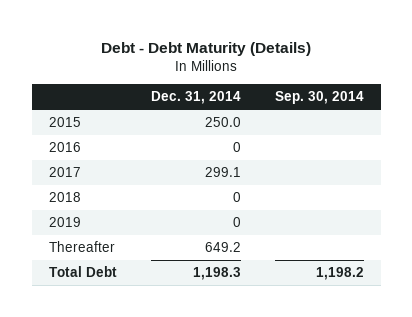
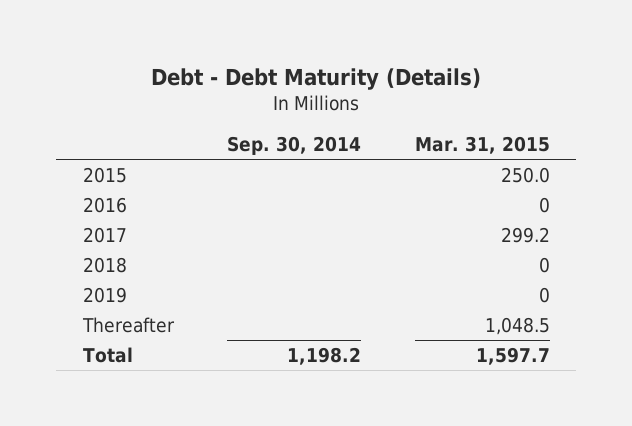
- | Dec. 31, 2014 | Sep. 30, 2014
+ | Sep. 30, 2014 | Mar. 31, 2015
- Total Debt | 1,198.3 | 1,198.2
+ Total | 1,198.2 | 1,597.7

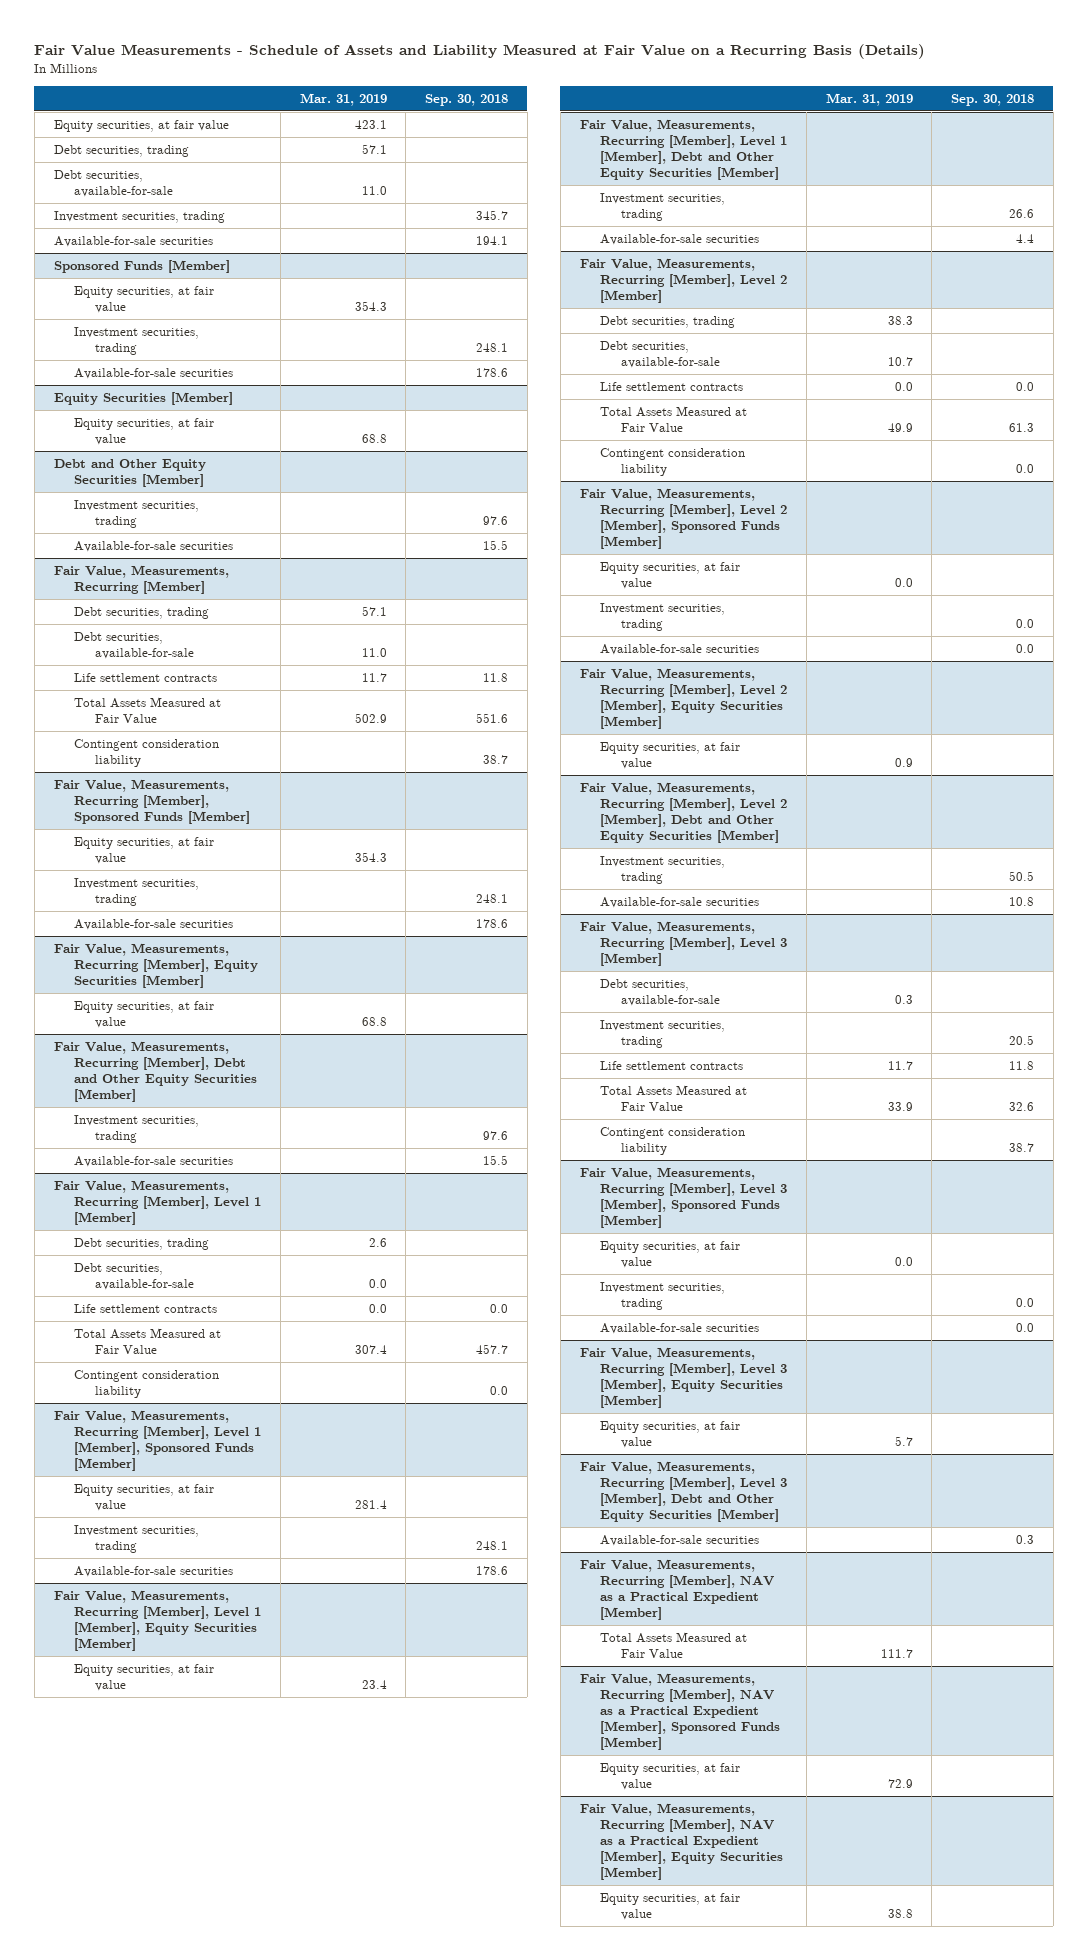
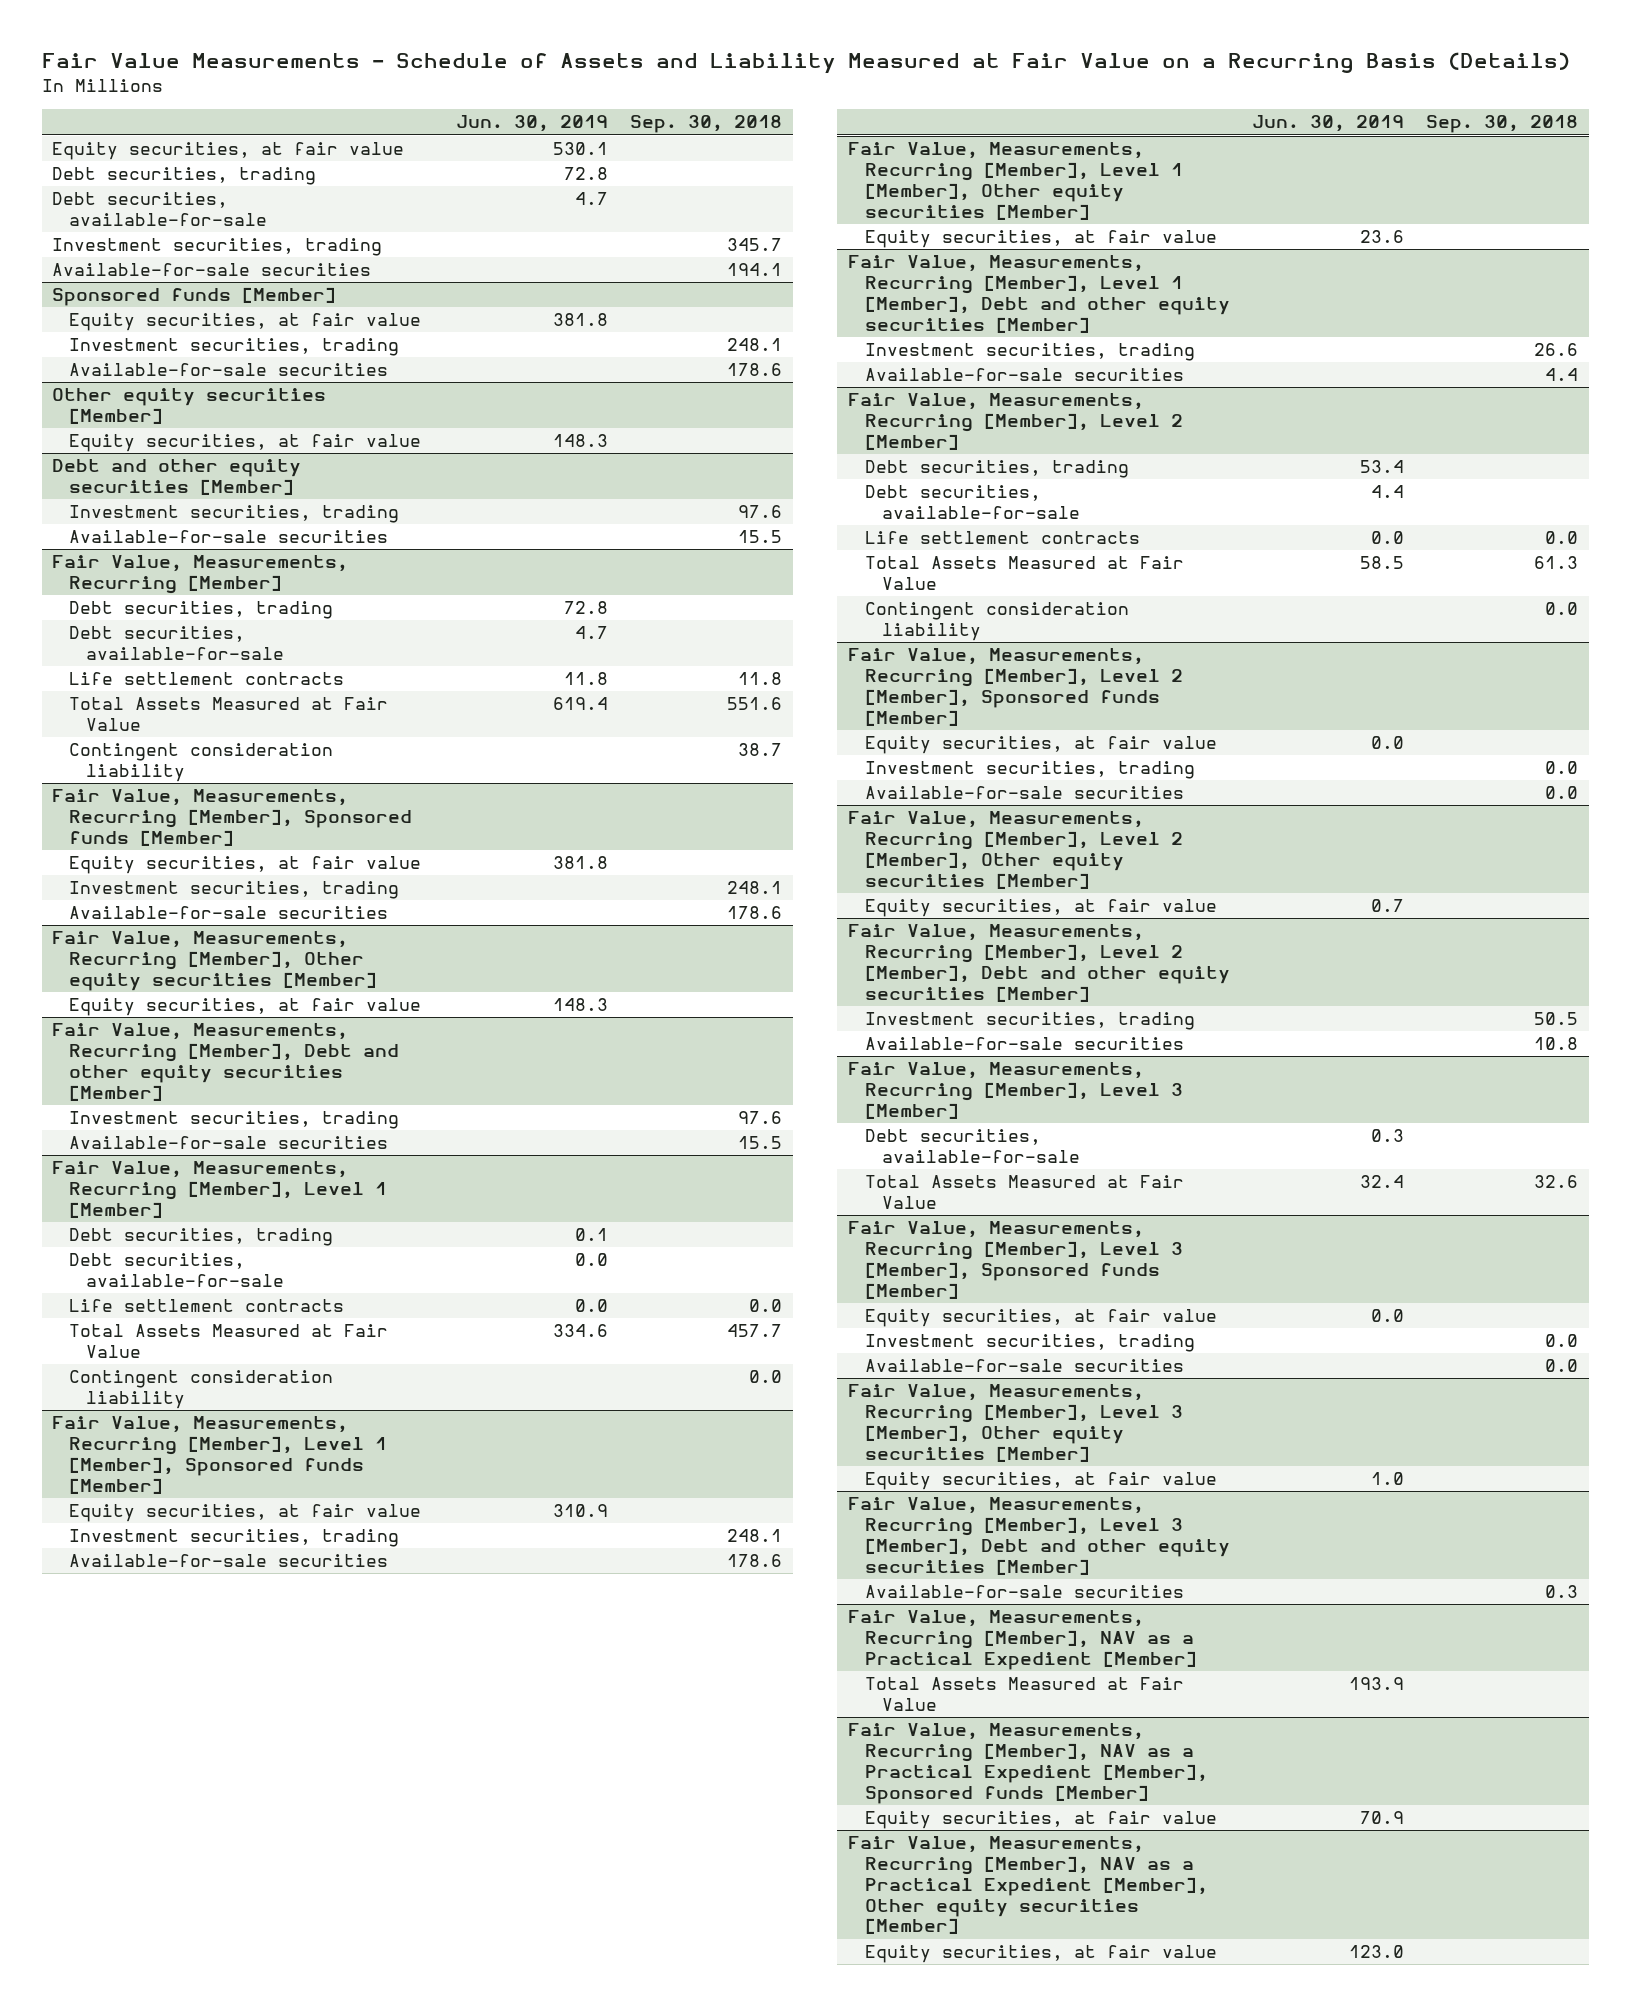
- | Mar. 31, 2019 | Sep. 30, 2018
+ | Jun. 30, 2019 | Sep. 30, 2018
- Sponsored Funds [Member]
+ Sponsored funds [Member]
- Equity Securities [Member]
+ Other equity securities [Member]
- Debt and Other Equity Securities [Member]
+ Debt and other equity securities [Member]
- Fair Value, Measurements, Recurring [Member], Sponsored Funds [Member]
+ Fair Value, Measurements, Recurring [Member], Sponsored funds [Member]
- Fair Value, Measurements, Recurring [Member], Equity Securities [Member]
+ Fair Value, Measurements, Recurring [Member], Other equity securities [Member]
- Fair Value, Measurements, Recurring [Member], Debt and Other Equity Securities [Member]
+ Fair Value, Measurements, Recurring [Member], Debt and other equity securities [Member]
- Fair Value, Measurements, Recurring [Member], Level 1 [Member], Sponsored Funds [Member]
+ Fair Value, Measurements, Recurring [Member], Level 1 [Member], Sponsored funds [Member]
- Fair Value, Measurements, Recurring [Member], Level 1 [Member], Equity Securities [Member]
+ Fair Value, Measurements, Recurring [Member], Level 1 [Member], Other equity securities [Member]
- Fair Value, Measurements, Recurring [Member], Level 1 [Member], Debt and Other Equity Securities [Member]
+ Fair Value, Measurements, Recurring [Member], Level 1 [Member], Debt and other equity securities [Member]
- Fair Value, Measurements, Recurring [Member], Level 2 [Member], Sponsored Funds [Member]
+ Fair Value, Measurements, Recurring [Member], Level 2 [Member], Sponsored funds [Member]
- Fair Value, Measurements, Recurring [Member], Level 2 [Member], Equity Securities [Member]
+ Fair Value, Measurements, Recurring [Member], Level 2 [Member], Other equity securities [Member]
- Fair Value, Measurements, Recurring [Member], Level 2 [Member], Debt and Other Equity Securities [Member]
+ Fair Value, Measurements, Recurring [Member], Level 2 [Member], Debt and other equity securities [Member]
@ Fair Value, Measurements, Recurring [Member], Level 3 [Member]
- Investment securities, trading | | 20.5
- Life settlement contracts | 11.7 | 11.8
- Contingent consideration liability | | 38.7
- Fair Value, Measurements, Recurring [Member], Level 3 [Member], Sponsored Funds [Member]
+ Fair Value, Measurements, Recurring [Member], Level 3 [Member], Sponsored funds [Member]
- Fair Value, Measurements, Recurring [Member], Level 3 [Member], Equity Securities [Member]
+ Fair Value, Measurements, Recurring [Member], Level 3 [Member], Other equity securities [Member]
- Fair Value, Measurements, Recurring [Member], Level 3 [Member], Debt and Other Equity Securities [Member]
+ Fair Value, Measurements, Recurring [Member], Level 3 [Member], Debt and other equity securities [Member]
- Fair Value, Measurements, Recurring [Member], NAV as a Practical Expedient [Member], Sponsored Funds [Member]
+ Fair Value, Measurements, Recurring [Member], NAV as a Practical Expedient [Member], Sponsored funds [Member]
- Fair Value, Measurements, Recurring [Member], NAV as a Practical Expedient [Member], Equity Securities [Member]
+ Fair Value, Measurements, Recurring [Member], NAV as a Practical Expedient [Member], Other equity securities [Member]

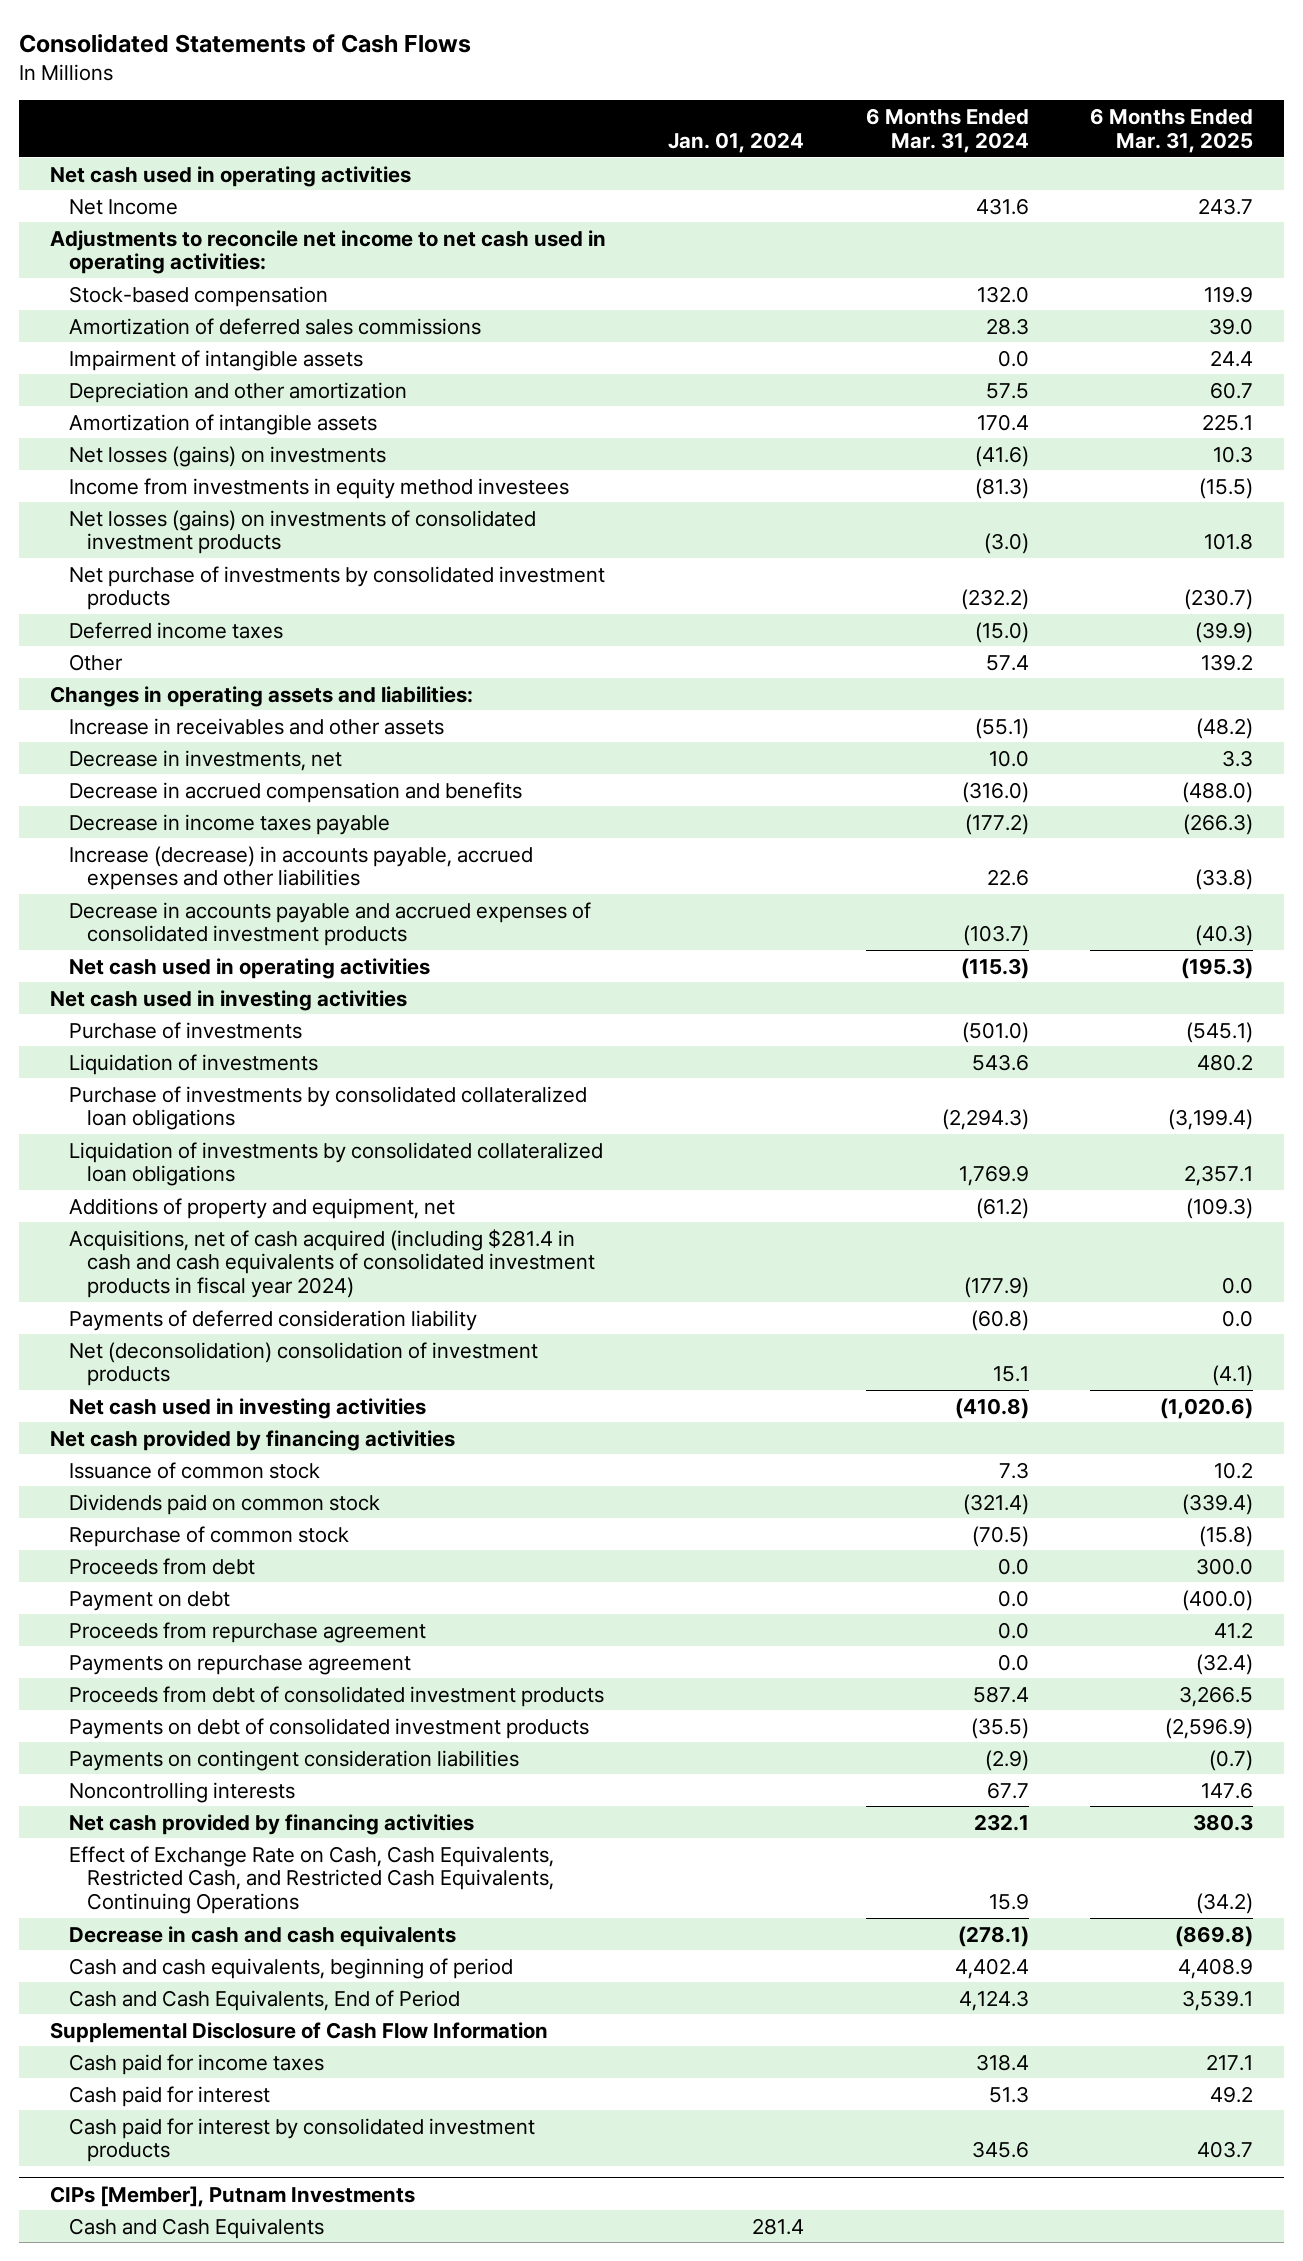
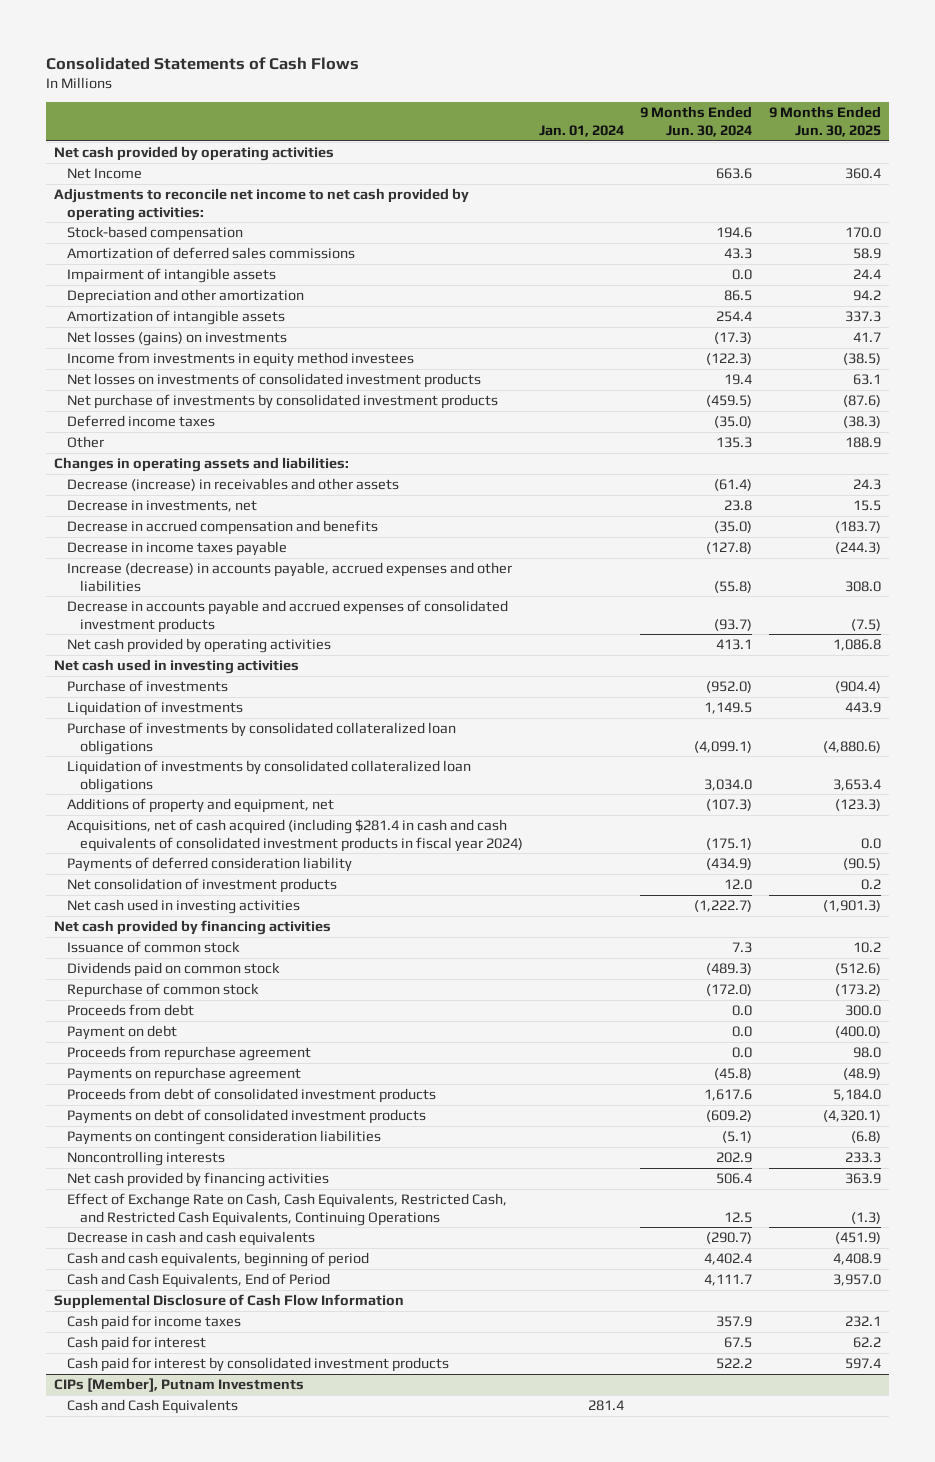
- | Jan. 01, 2024 | 6 Months Ended Mar. 31, 2024 | 6 Months Ended Mar. 31, 2025
+ | Jan. 01, 2024 | 9 Months Ended Jun. 30, 2024 | 9 Months Ended Jun. 30, 2025
- Net cash used in operating activities
+ Net cash provided by operating activities
- Adjustments to reconcile net income to net cash used in operating activities:
+ Adjustments to reconcile net income to net cash provided by operating activities:
- Net losses (gains) on investments of consolidated investment products | | (3.0) | 101.8
+ Net losses on investments of consolidated investment products | | 19.4 | 63.1
- Increase in receivables and other assets | | (55.1) | (48.2)
+ Decrease (increase) in receivables and other assets | | (61.4) | 24.3
- Net cash used in operating activities | | (115.3) | (195.3)
+ Net cash provided by operating activities | | 413.1 | 1,086.8
- Net (deconsolidation) consolidation of investment products | | 15.1 | (4.1)
+ Net consolidation of investment products | | 12.0 | 0.2

